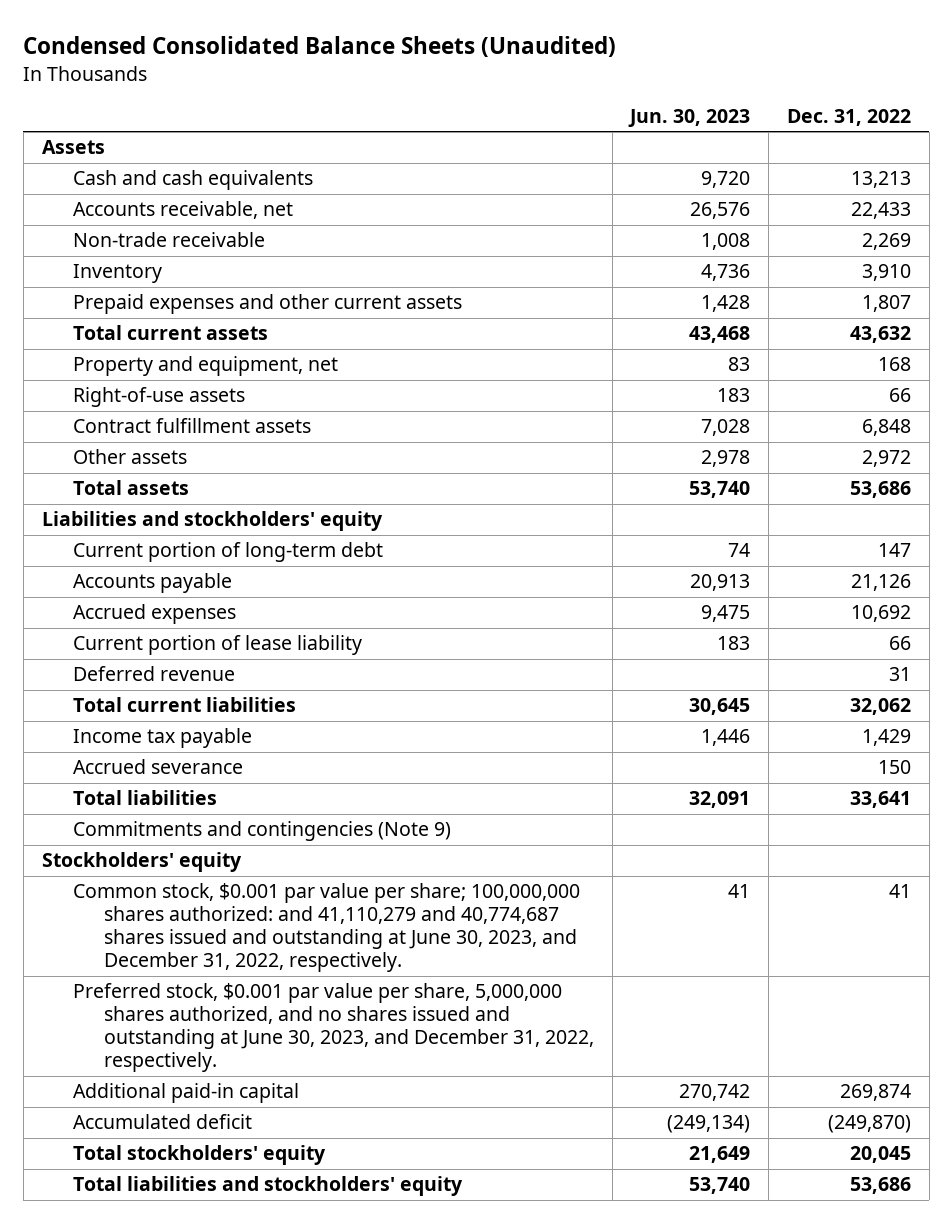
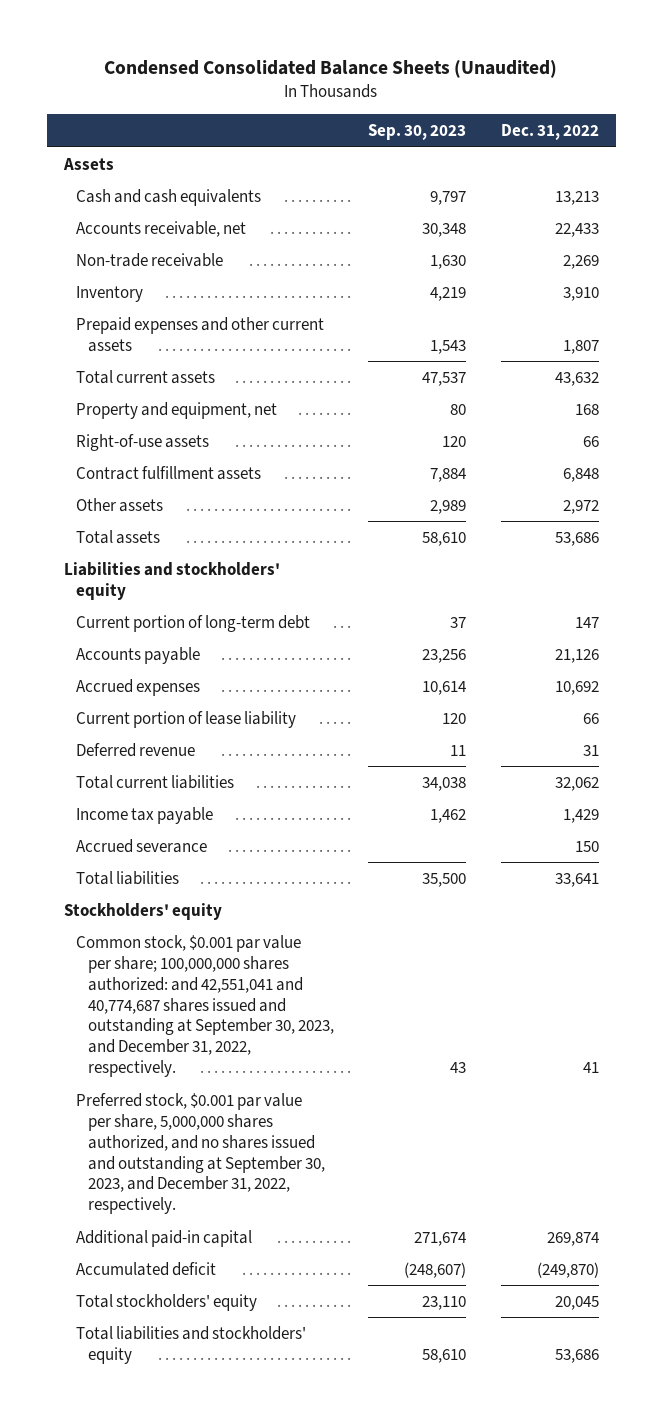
- | Jun. 30, 2023 | Dec. 31, 2022
+ | Sep. 30, 2023 | Dec. 31, 2022
- Commitments and contingencies (Note 9)
- Common stock, $0.001 par value per share; 100,000,000 shares authorized: and 41,110,279 and 40,774,687 shares issued and outstanding at June 30, 2023, and December 31, 2022, respectively. | 41 | 41
- Preferred stock, $0.001 par value per share, 5,000,000 shares authorized, and no shares issued and outstanding at June 30, 2023, and December 31, 2022, respectively.
+ Common stock, $0.001 par value per share; 100,000,000 shares authorized: and 42,551,041 and 40,774,687 shares issued and outstanding at September 30, 2023, and December 31, 2022, respectively. | 43 | 41
+ Preferred stock, $0.001 par value per share, 5,000,000 shares authorized, and no shares issued and outstanding at September 30, 2023, and December 31, 2022, respectively.

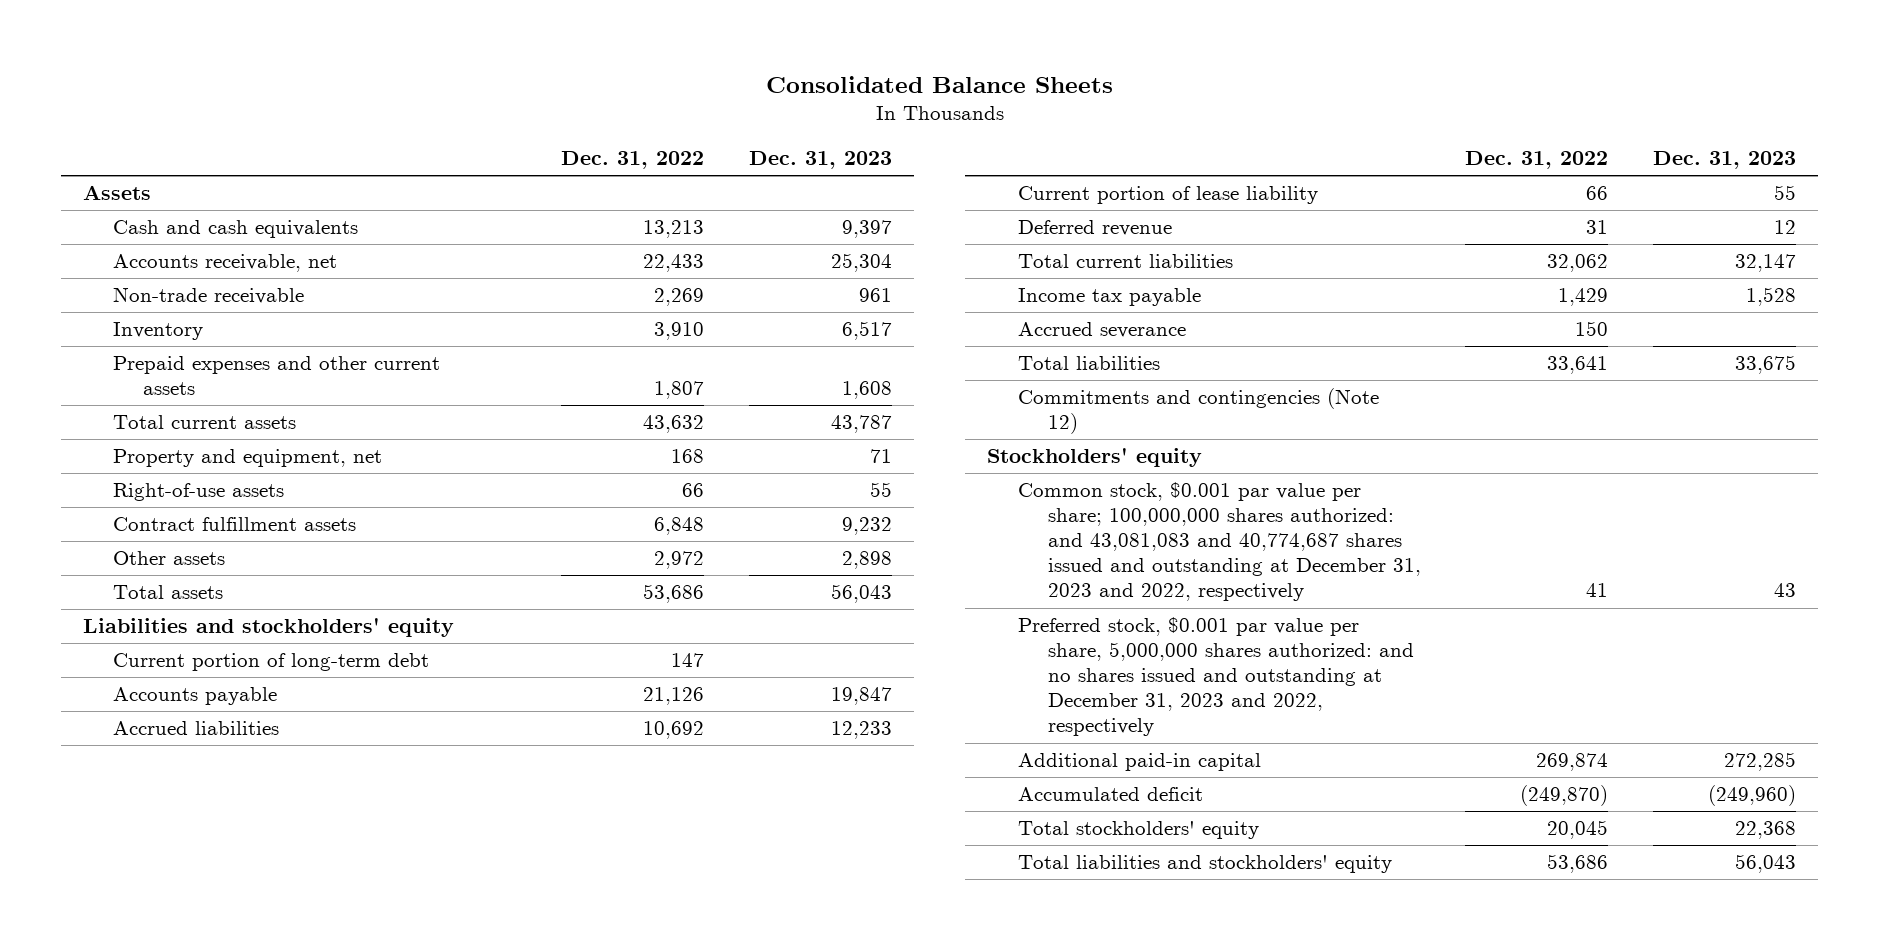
- Condensed Consolidated Balance Sheets (Unaudited)
+ Consolidated Balance Sheets
- | Sep. 30, 2023 | Dec. 31, 2022
+ | Dec. 31, 2022 | Dec. 31, 2023
- Accrued expenses | 10,614 | 10,692
+ Accrued liabilities | 10,692 | 12,233
+ Commitments and contingencies (Note 12)
- Common stock, $0.001 par value per share; 100,000,000 shares authorized: and 42,551,041 and 40,774,687 shares issued and outstanding at September 30, 2023, and December 31, 2022, respectively. | 43 | 41
- Preferred stock, $0.001 par value per share, 5,000,000 shares authorized, and no shares issued and outstanding at September 30, 2023, and December 31, 2022, respectively.
+ Common stock, $0.001 par value per share; 100,000,000 shares authorized: and 43,081,083 and 40,774,687 shares issued and outstanding at December 31, 2023 and 2022, respectively | 41 | 43
+ Preferred stock, $0.001 par value per share, 5,000,000 shares authorized: and no shares issued and outstanding at December 31, 2023 and 2022, respectively

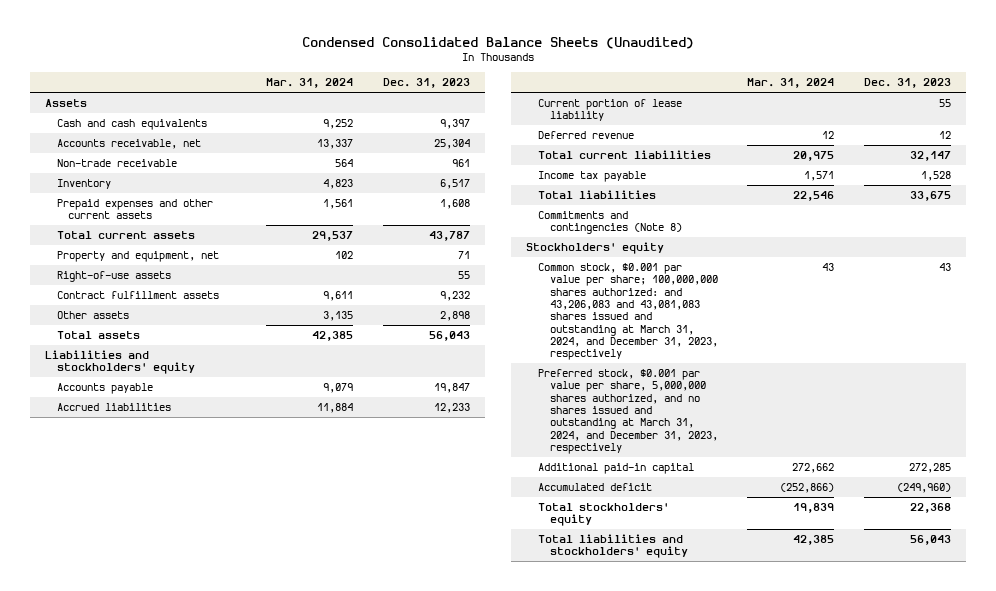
- Consolidated Balance Sheets
+ Condensed Consolidated Balance Sheets (Unaudited)
- | Dec. 31, 2022 | Dec. 31, 2023
+ | Mar. 31, 2024 | Dec. 31, 2023
- Current portion of long-term debt | 147 |
- Accrued severance | 150 |
- Commitments and contingencies (Note 12)
+ Commitments and contingencies (Note 8)
- Common stock, $0.001 par value per share; 100,000,000 shares authorized: and 43,081,083 and 40,774,687 shares issued and outstanding at December 31, 2023 and 2022, respectively | 41 | 43
- Preferred stock, $0.001 par value per share, 5,000,000 shares authorized: and no shares issued and outstanding at December 31, 2023 and 2022, respectively
+ Common stock, $0.001 par value per share; 100,000,000 shares authorized: and 43,206,083 and 43,081,083 shares issued and outstanding at March 31, 2024, and December 31, 2023, respectively | 43 | 43
+ Preferred stock, $0.001 par value per share, 5,000,000 shares authorized, and no shares issued and outstanding at March 31, 2024, and December 31, 2023, respectively

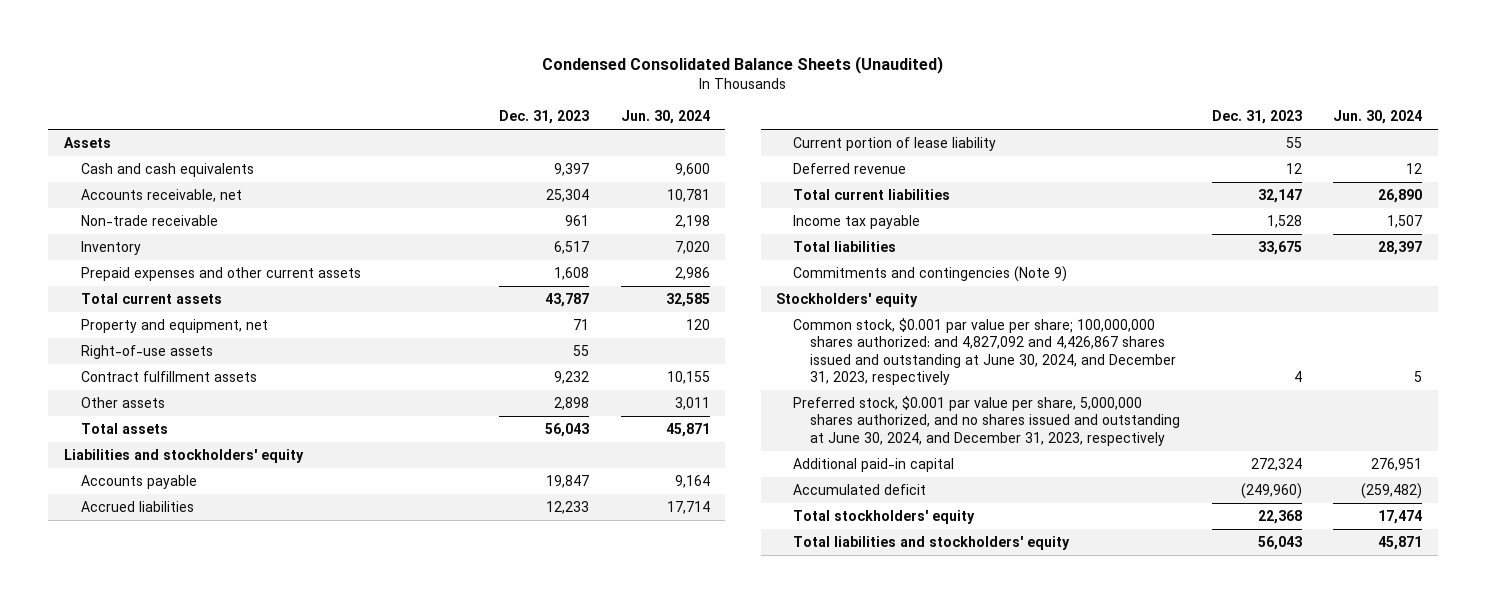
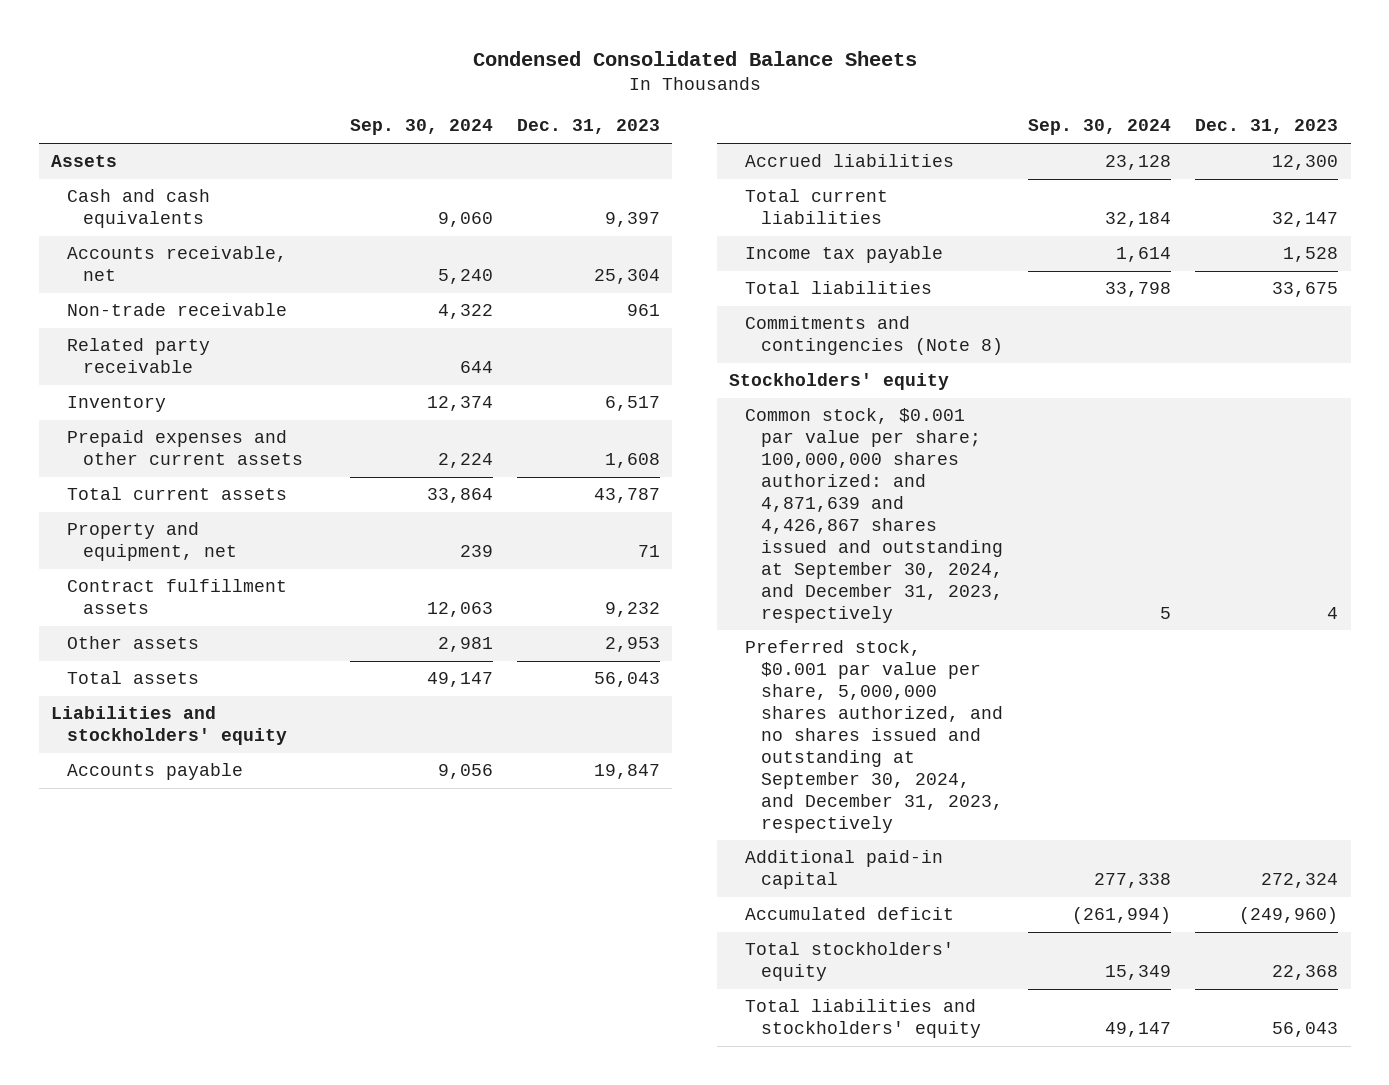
- Condensed Consolidated Balance Sheets (Unaudited)
+ Condensed Consolidated Balance Sheets
- | Dec. 31, 2023 | Jun. 30, 2024
+ | Sep. 30, 2024 | Dec. 31, 2023
+ Related party receivable | 644 |
- Right-of-use assets | 55 |
- Other assets | 2,898 | 3,011
+ Other assets | 2,981 | 2,953
- Accrued liabilities | 12,233 | 17,714
- Current portion of lease liability | 55 |
- Deferred revenue | 12 | 12
+ Accrued liabilities | 23,128 | 12,300
- Commitments and contingencies (Note 9)
+ Commitments and contingencies (Note 8)
- Common stock, $0.001 par value per share; 100,000,000 shares authorized: and 4,827,092 and 4,426,867 shares issued and outstanding at June 30, 2024, and December 31, 2023, respectively | 4 | 5
- Preferred stock, $0.001 par value per share, 5,000,000 shares authorized, and no shares issued and outstanding at June 30, 2024, and December 31, 2023, respectively
+ Common stock, $0.001 par value per share; 100,000,000 shares authorized: and 4,871,639 and 4,426,867 shares issued and outstanding at September 30, 2024, and December 31, 2023, respectively | 5 | 4
+ Preferred stock, $0.001 par value per share, 5,000,000 shares authorized, and no shares issued and outstanding at September 30, 2024, and December 31, 2023, respectively

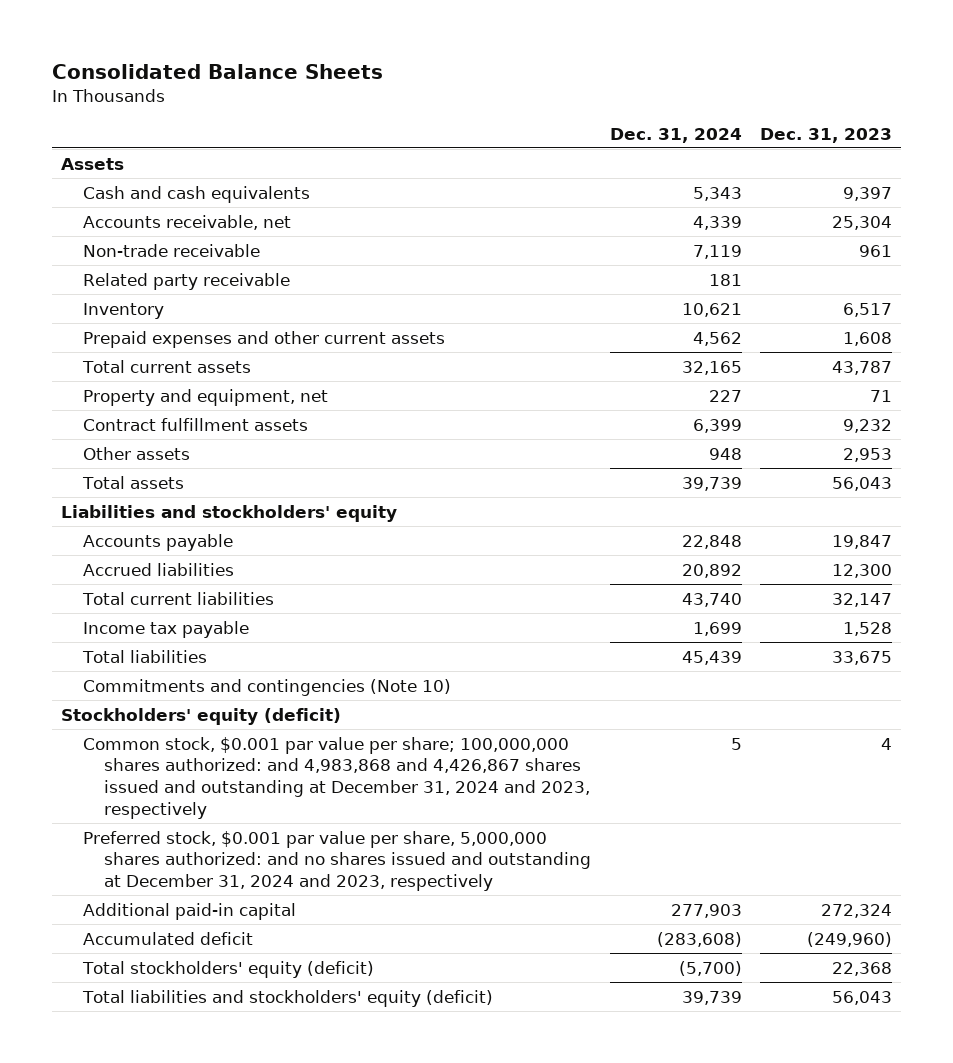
- Condensed Consolidated Balance Sheets
+ Consolidated Balance Sheets
- | Sep. 30, 2024 | Dec. 31, 2023
+ | Dec. 31, 2024 | Dec. 31, 2023
- Commitments and contingencies (Note 8)
- Stockholders' equity
- Common stock, $0.001 par value per share; 100,000,000 shares authorized: and 4,871,639 and 4,426,867 shares issued and outstanding at September 30, 2024, and December 31, 2023, respectively | 5 | 4
- Preferred stock, $0.001 par value per share, 5,000,000 shares authorized, and no shares issued and outstanding at September 30, 2024, and December 31, 2023, respectively
+ Commitments and contingencies (Note 10)
+ Stockholders' equity (deficit)
+ Common stock, $0.001 par value per share; 100,000,000 shares authorized: and 4,983,868 and 4,426,867 shares issued and outstanding at December 31, 2024 and 2023, respectively | 5 | 4
+ Preferred stock, $0.001 par value per share, 5,000,000 shares authorized: and no shares issued and outstanding at December 31, 2024 and 2023, respectively
- Total stockholders' equity | 15,349 | 22,368
- Total liabilities and stockholders' equity | 49,147 | 56,043
+ Total stockholders' equity (deficit) | (5,700) | 22,368
+ Total liabilities and stockholders' equity (deficit) | 39,739 | 56,043

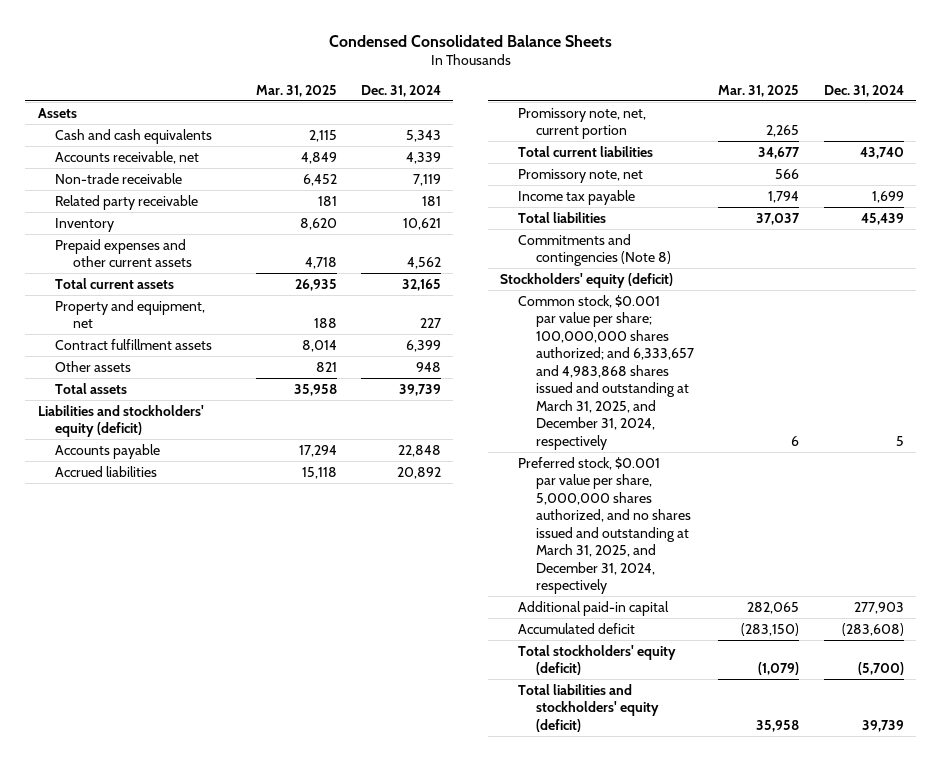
- Consolidated Balance Sheets
+ Condensed Consolidated Balance Sheets
- | Dec. 31, 2024 | Dec. 31, 2023
+ | Mar. 31, 2025 | Dec. 31, 2024
- Liabilities and stockholders' equity
+ Liabilities and stockholders' equity (deficit)
+ Promissory note, net, current portion | 2,265 |
+ Promissory note, net | 566 |
- Commitments and contingencies (Note 10)
+ Commitments and contingencies (Note 8)
- Common stock, $0.001 par value per share; 100,000,000 shares authorized: and 4,983,868 and 4,426,867 shares issued and outstanding at December 31, 2024 and 2023, respectively | 5 | 4
- Preferred stock, $0.001 par value per share, 5,000,000 shares authorized: and no shares issued and outstanding at December 31, 2024 and 2023, respectively
+ Common stock, $0.001 par value per share; 100,000,000 shares authorized; and 6,333,657 and 4,983,868 shares issued and outstanding at March 31, 2025, and December 31, 2024, respectively | 6 | 5
+ Preferred stock, $0.001 par value per share, 5,000,000 shares authorized, and no shares issued and outstanding at March 31, 2025, and December 31, 2024, respectively

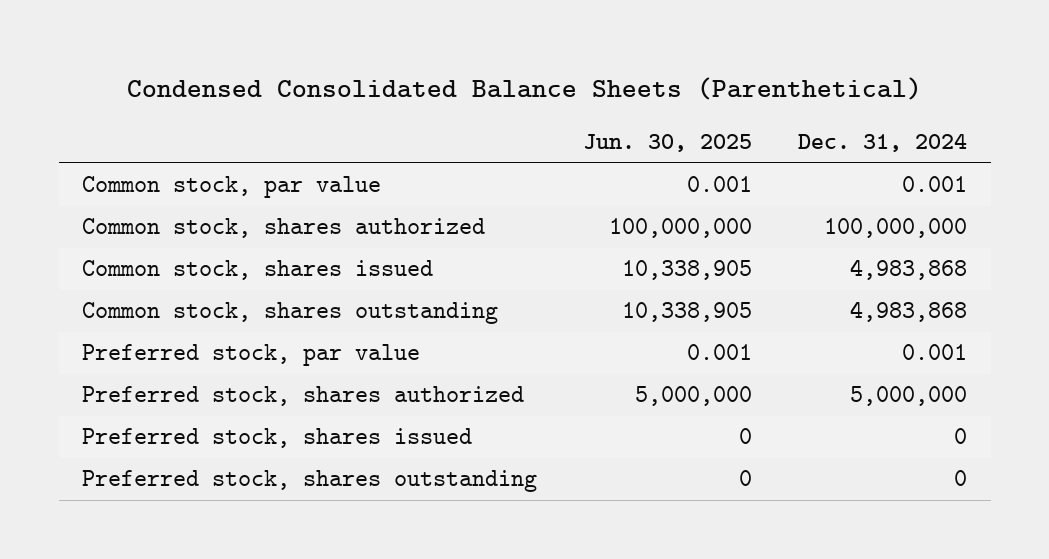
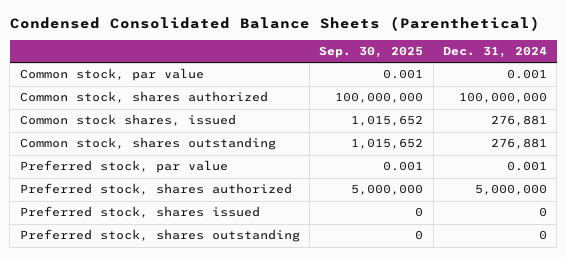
- | Jun. 30, 2025 | Dec. 31, 2024
+ | Sep. 30, 2025 | Dec. 31, 2024
- Common stock, shares issued | 10,338,905 | 4,983,868
- Common stock, shares outstanding | 10,338,905 | 4,983,868
+ Common stock shares, issued | 1,015,652 | 276,881
+ Common stock, shares outstanding | 1,015,652 | 276,881

